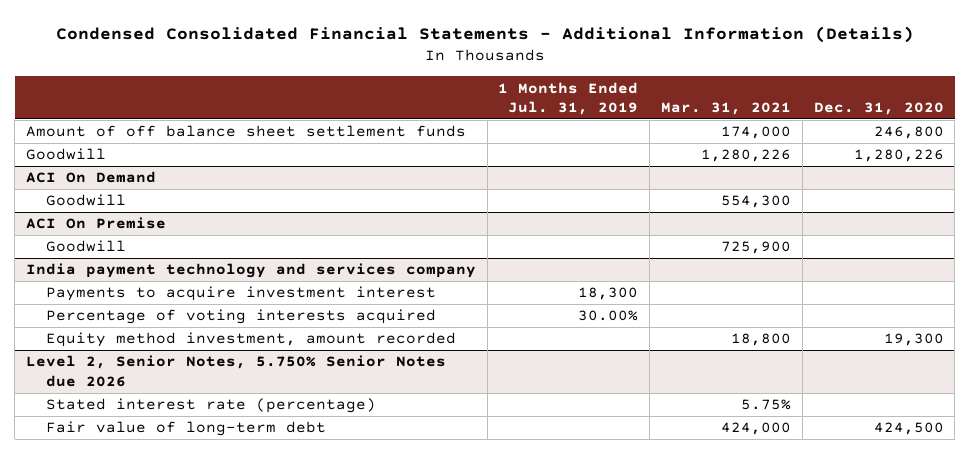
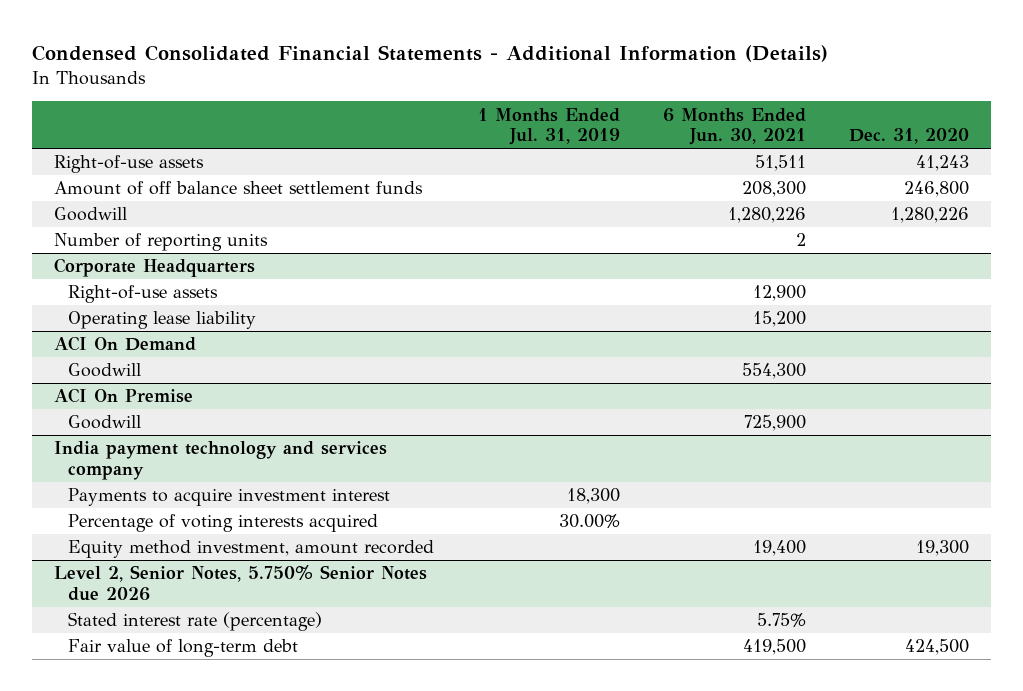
- | 1 Months Ended Jul. 31, 2019 | Mar. 31, 2021 | Dec. 31, 2020
+ | 1 Months Ended Jul. 31, 2019 | 6 Months Ended Jun. 30, 2021 | Dec. 31, 2020
+ Right-of-use assets | | 51,511 | 41,243
+ Number of reporting units | | 2 |
+ Corporate Headquarters
+ Right-of-use assets | | 12,900 |
+ Operating lease liability | | 15,200 |

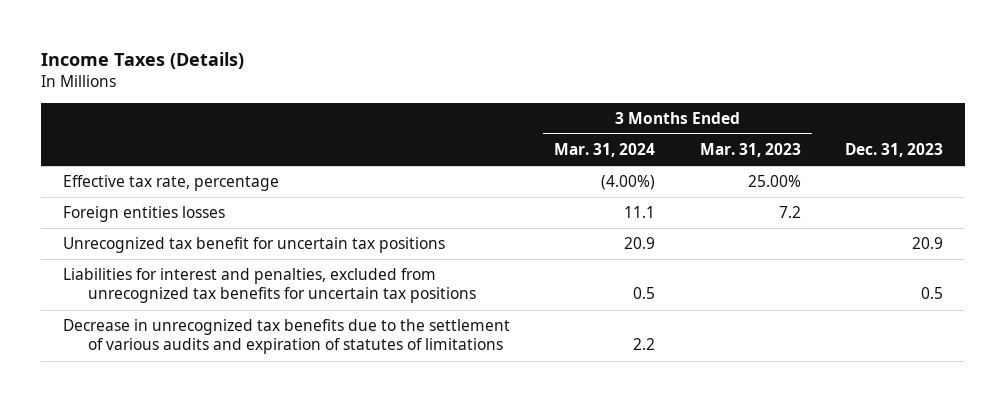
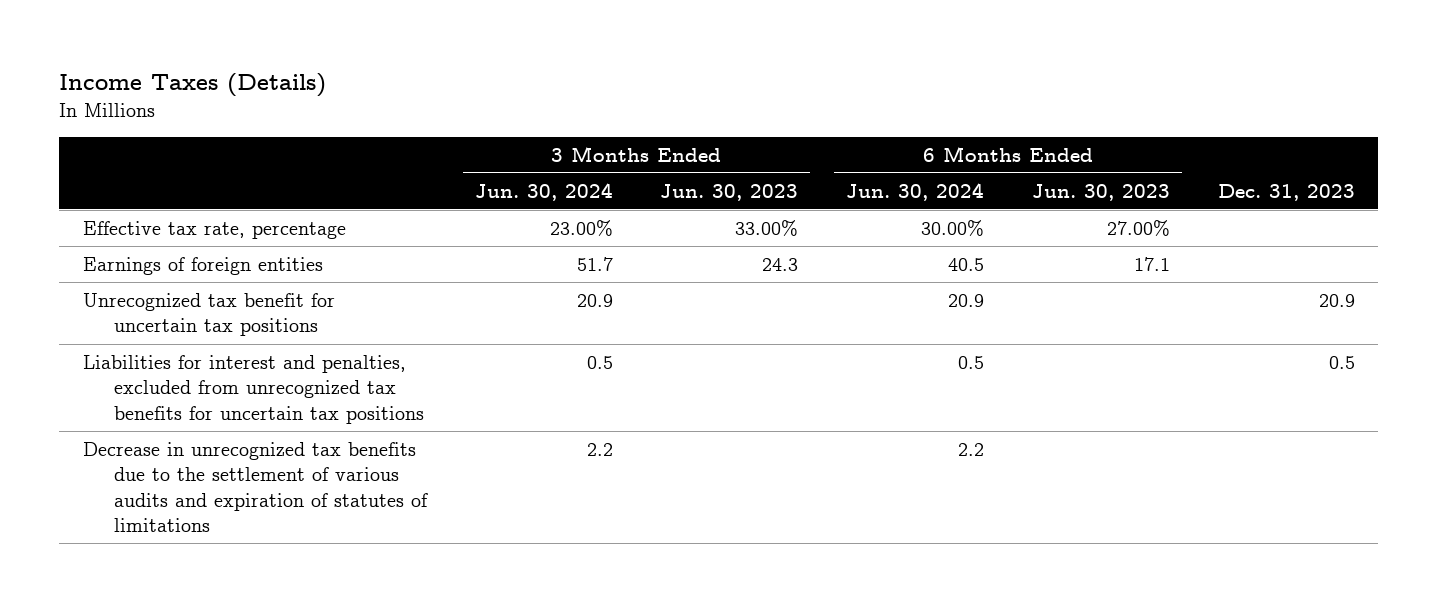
- | 3 Months Ended Mar. 31, 2024 | 3 Months Ended Mar. 31, 2023 | Dec. 31, 2023
+ | 3 Months Ended Jun. 30, 2024 | 3 Months Ended Jun. 30, 2023 | 6 Months Ended Jun. 30, 2024 | 6 Months Ended Jun. 30, 2023 | Dec. 31, 2023
- Foreign entities losses | 11.1 | 7.2 |
+ Earnings of foreign entities | 51.7 | 24.3 | 40.5 | 17.1 |

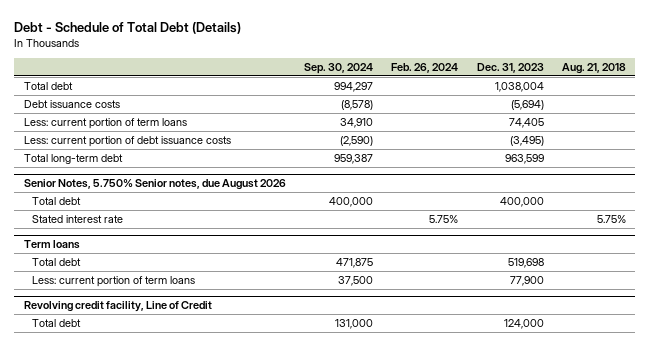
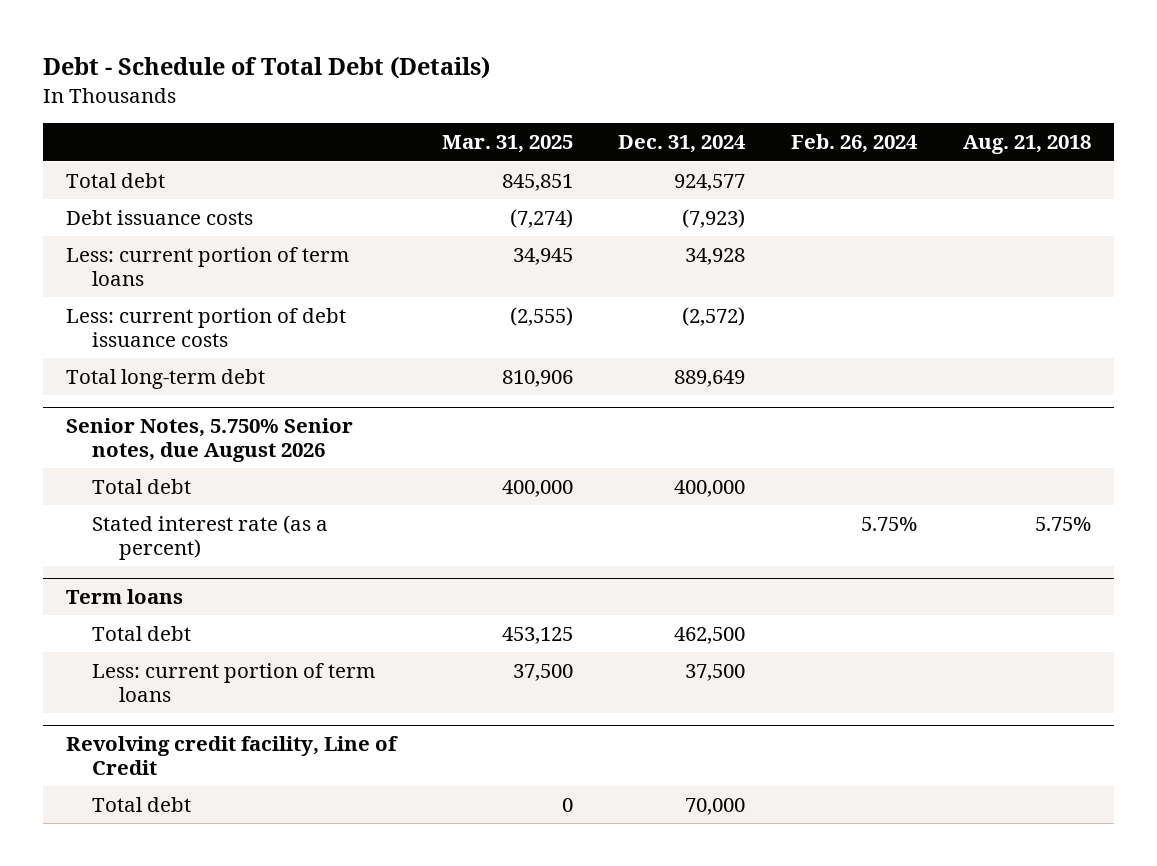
- | Sep. 30, 2024 | Feb. 26, 2024 | Dec. 31, 2023 | Aug. 21, 2018
+ | Mar. 31, 2025 | Dec. 31, 2024 | Feb. 26, 2024 | Aug. 21, 2018
@ Senior Notes, 5.750% Senior notes, due August 2026
- Stated interest rate | | 5.75% | | 5.75%
+ Stated interest rate (as a percent) | | | 5.75% | 5.75%

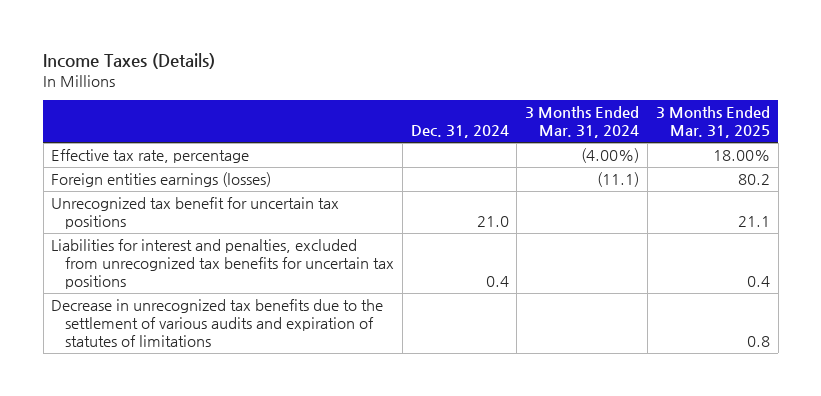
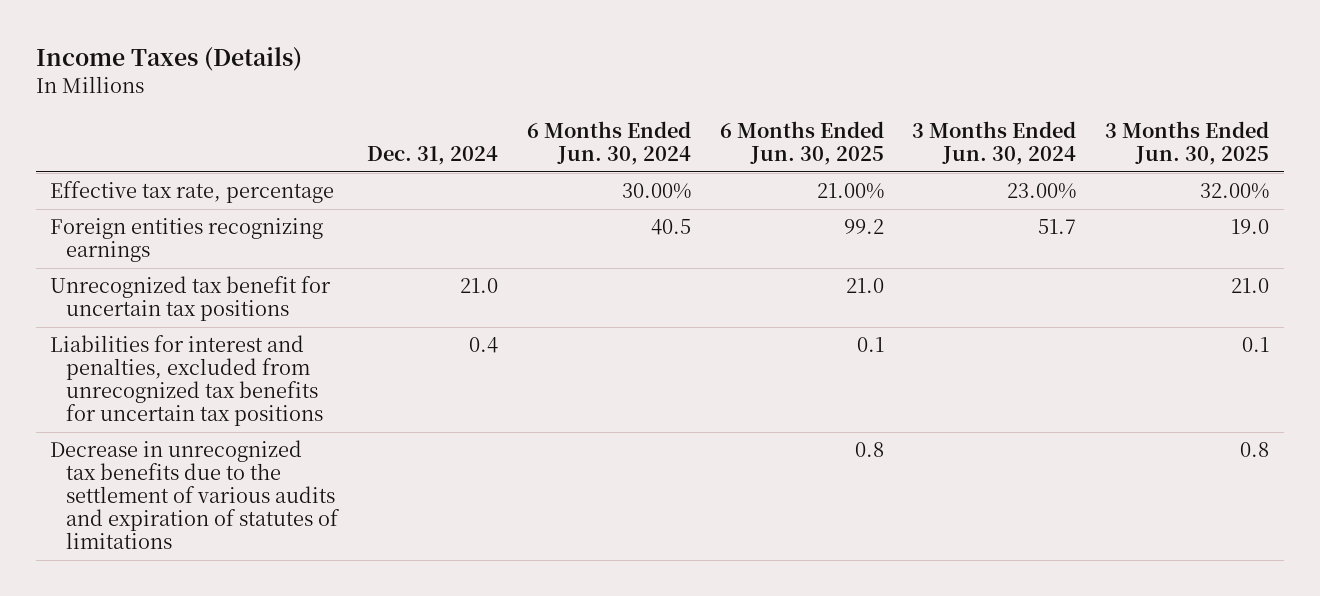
- | Dec. 31, 2024 | 3 Months Ended Mar. 31, 2024 | 3 Months Ended Mar. 31, 2025
+ | Dec. 31, 2024 | 6 Months Ended Jun. 30, 2024 | 6 Months Ended Jun. 30, 2025 | 3 Months Ended Jun. 30, 2024 | 3 Months Ended Jun. 30, 2025
- Foreign entities earnings (losses) | | (11.1) | 80.2
+ Foreign entities recognizing earnings | | 40.5 | 99.2 | 51.7 | 19.0

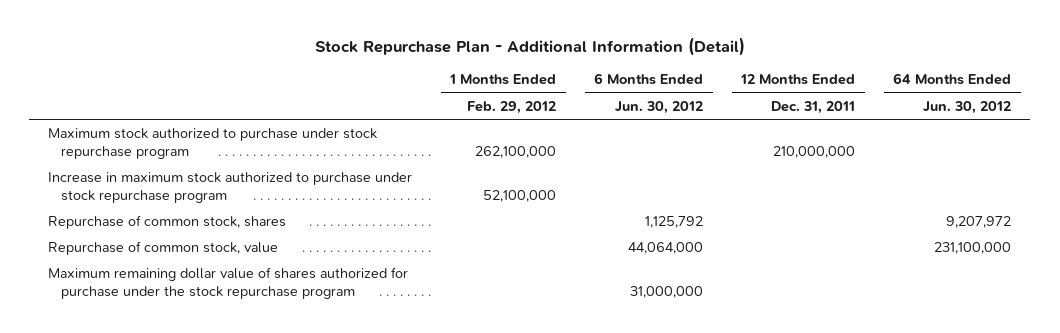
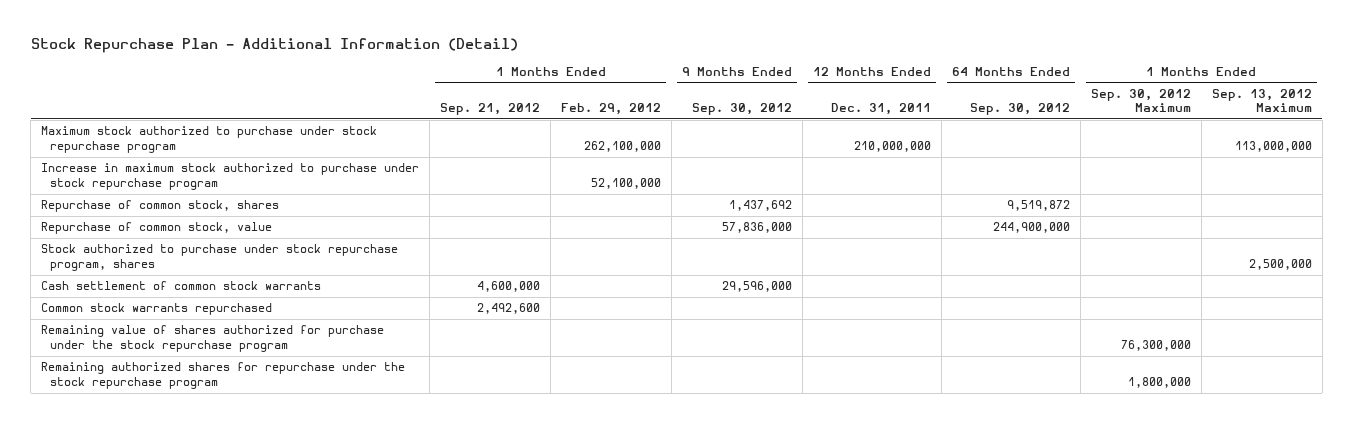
- | 1 Months Ended Feb. 29, 2012 | 6 Months Ended Jun. 30, 2012 | 12 Months Ended Dec. 31, 2011 | 64 Months Ended Jun. 30, 2012
+ | 1 Months Ended Sep. 21, 2012 | 1 Months Ended Feb. 29, 2012 | 9 Months Ended Sep. 30, 2012 | 12 Months Ended Dec. 31, 2011 | 64 Months Ended Sep. 30, 2012 | 1 Months Ended Sep. 30, 2012 Maximum | 1 Months Ended Sep. 13, 2012 Maximum
- Maximum remaining dollar value of shares authorized for purchase under the stock repurchase program | | 31,000,000 | |
+ Stock authorized to purchase under stock repurchase program, shares | | | | | | | 2,500,000
+ Cash settlement of common stock warrants | 4,600,000 | | 29,596,000 | | | |
+ Common stock warrants repurchased | 2,492,600 | | | | | |
+ Remaining value of shares authorized for purchase under the stock repurchase program | | | | | | 76,300,000 |
+ Remaining authorized shares for repurchase under the stock repurchase program | | | | | | 1,800,000 |

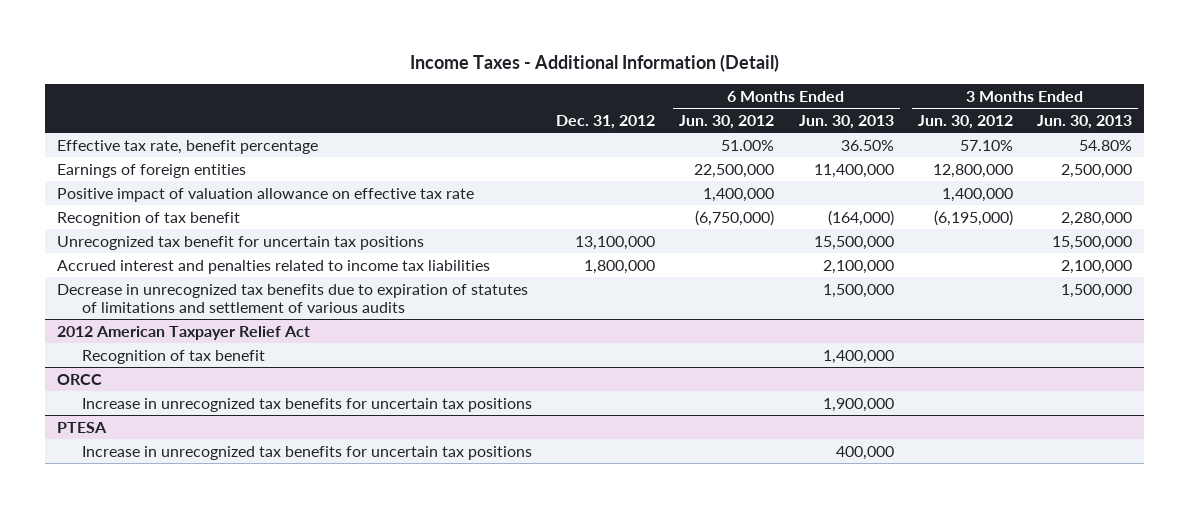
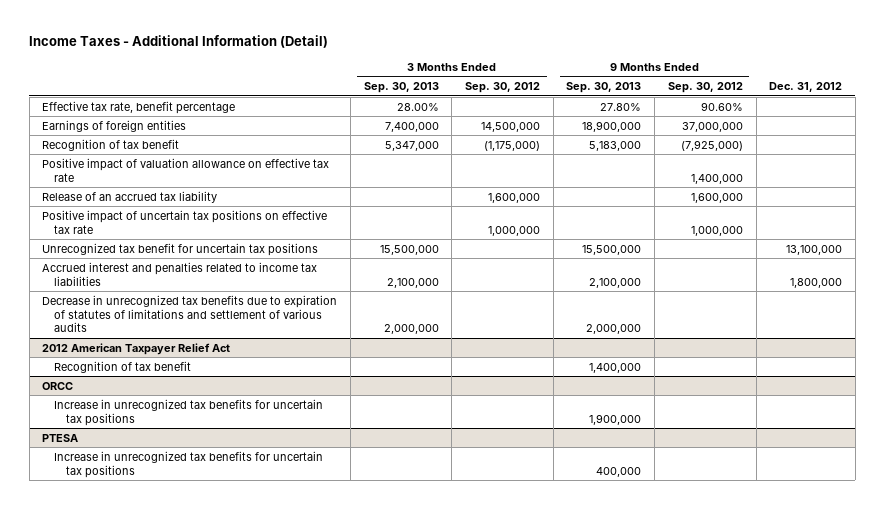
- | Dec. 31, 2012 | 6 Months Ended Jun. 30, 2012 | 6 Months Ended Jun. 30, 2013 | 3 Months Ended Jun. 30, 2012 | 3 Months Ended Jun. 30, 2013
+ | 3 Months Ended Sep. 30, 2013 | 3 Months Ended Sep. 30, 2012 | 9 Months Ended Sep. 30, 2013 | 9 Months Ended Sep. 30, 2012 | Dec. 31, 2012
moved down: Positive impact of valuation allowance on effective tax rate | | | | 1,400,000 |
+ Release of an accrued tax liability | | 1,600,000 | | 1,600,000 |
+ Positive impact of uncertain tax positions on effective tax rate | | 1,000,000 | | 1,000,000 |

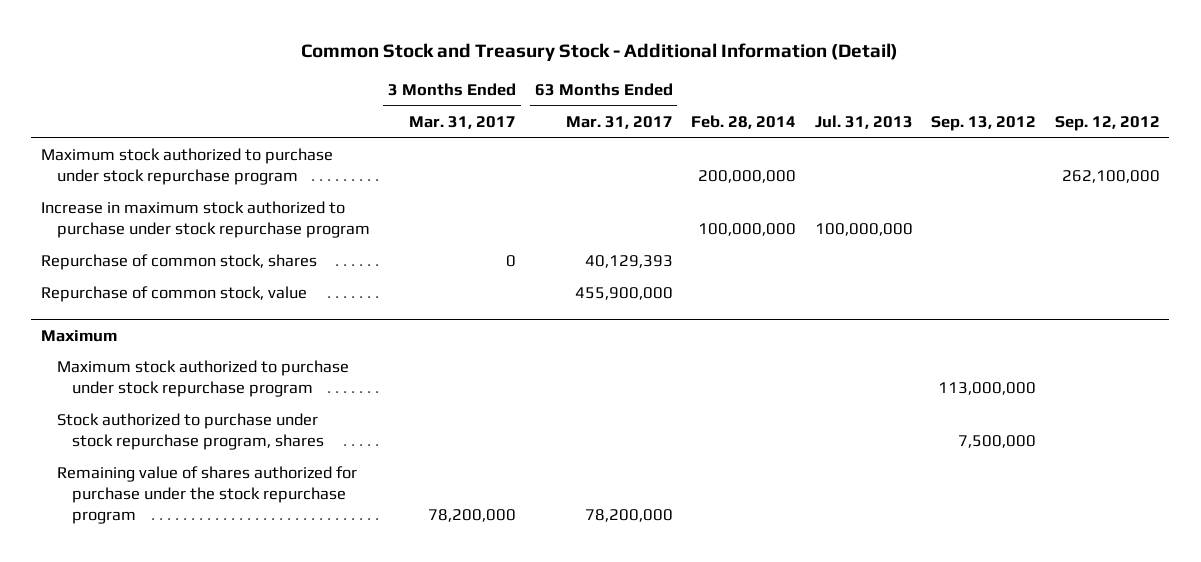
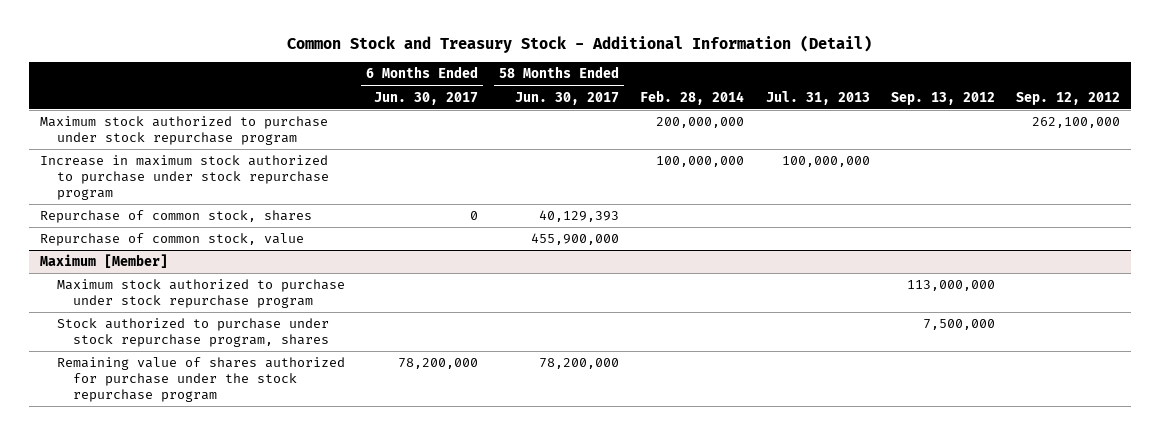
- | 3 Months Ended Mar. 31, 2017 | 63 Months Ended Mar. 31, 2017 | Feb. 28, 2014 | Jul. 31, 2013 | Sep. 13, 2012 | Sep. 12, 2012
+ | 6 Months Ended Jun. 30, 2017 | 58 Months Ended Jun. 30, 2017 | Feb. 28, 2014 | Jul. 31, 2013 | Sep. 13, 2012 | Sep. 12, 2012
- Maximum
+ Maximum [Member]

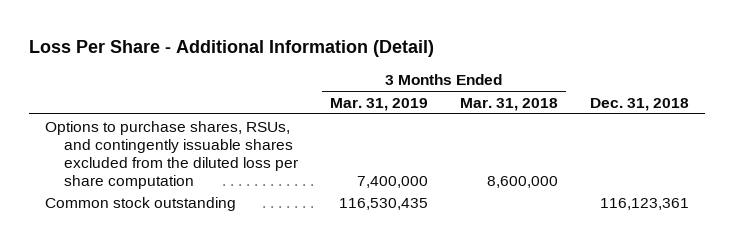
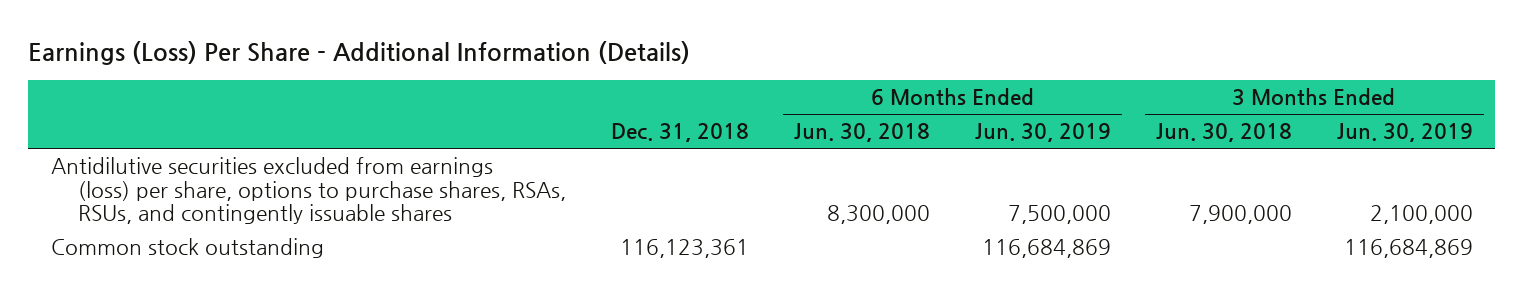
- Loss Per Share - Additional Information (Detail)
+ Earnings (Loss) Per Share - Additional Information (Details)
- | 3 Months Ended Mar. 31, 2019 | 3 Months Ended Mar. 31, 2018 | Dec. 31, 2018
+ | Dec. 31, 2018 | 6 Months Ended Jun. 30, 2018 | 6 Months Ended Jun. 30, 2019 | 3 Months Ended Jun. 30, 2018 | 3 Months Ended Jun. 30, 2019
- Options to purchase shares, RSUs, and contingently issuable shares excluded from the diluted loss per share computation | 7,400,000 | 8,600,000 |
+ Antidilutive securities excluded from earnings (loss) per share, options to purchase shares, RSAs, RSUs, and contingently issuable shares | | 8,300,000 | 7,500,000 | 7,900,000 | 2,100,000

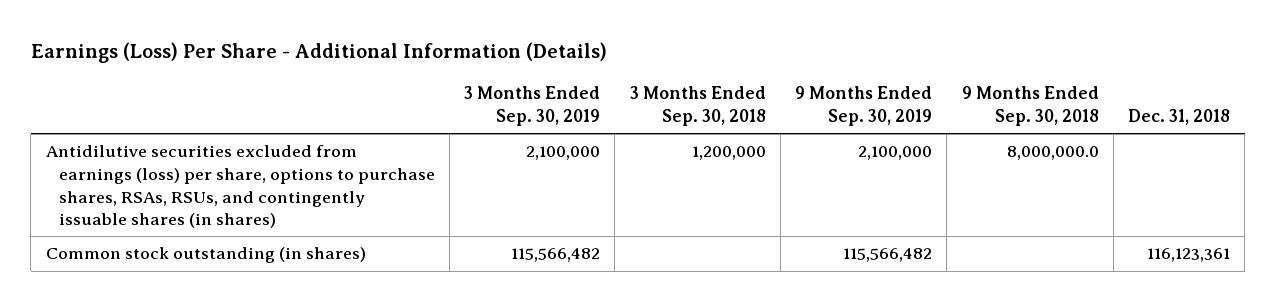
- | Dec. 31, 2018 | 6 Months Ended Jun. 30, 2018 | 6 Months Ended Jun. 30, 2019 | 3 Months Ended Jun. 30, 2018 | 3 Months Ended Jun. 30, 2019
+ | 3 Months Ended Sep. 30, 2019 | 3 Months Ended Sep. 30, 2018 | 9 Months Ended Sep. 30, 2019 | 9 Months Ended Sep. 30, 2018 | Dec. 31, 2018
- Antidilutive securities excluded from earnings (loss) per share, options to purchase shares, RSAs, RSUs, and contingently issuable shares | | 8,300,000 | 7,500,000 | 7,900,000 | 2,100,000
- Common stock outstanding | 116,123,361 | | 116,684,869 | | 116,684,869
+ Antidilutive securities excluded from earnings (loss) per share, options to purchase shares, RSAs, RSUs, and contingently issuable shares (in shares) | 2,100,000 | 1,200,000 | 2,100,000 | 8,000,000.0 |
+ Common stock outstanding (in shares) | 115,566,482 | | 115,566,482 | | 116,123,361

